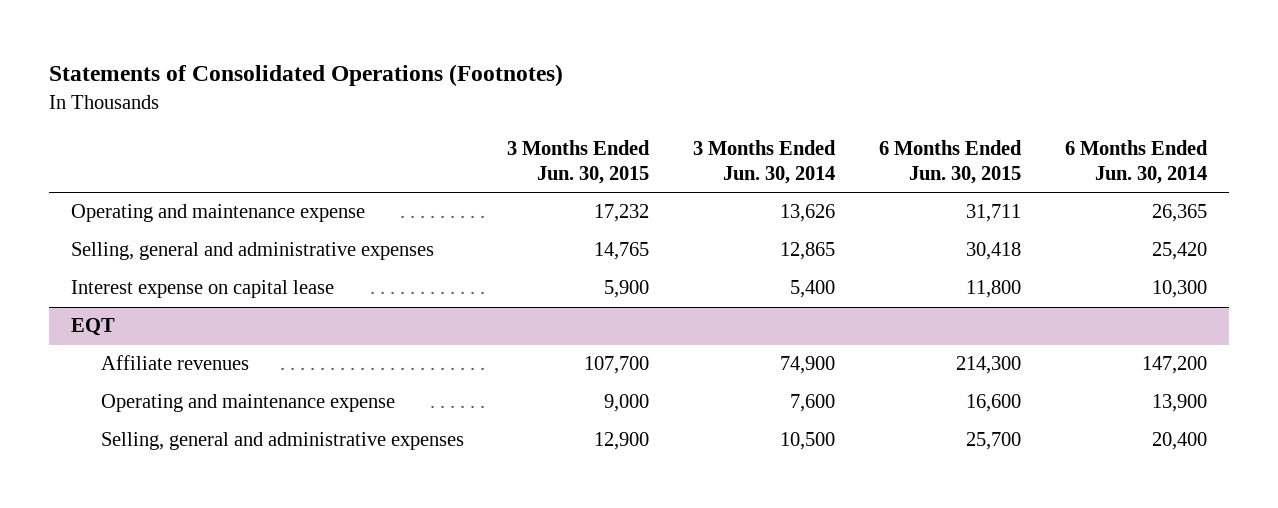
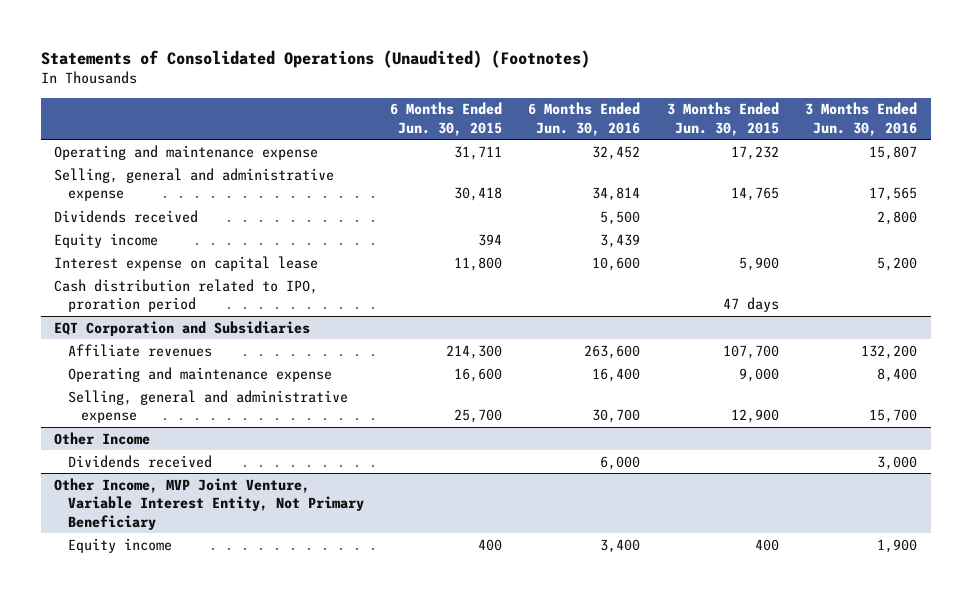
- Statements of Consolidated Operations (Footnotes)
+ Statements of Consolidated Operations (Unaudited) (Footnotes)
- | 3 Months Ended Jun. 30, 2015 | 3 Months Ended Jun. 30, 2014 | 6 Months Ended Jun. 30, 2015 | 6 Months Ended Jun. 30, 2014
+ | 6 Months Ended Jun. 30, 2015 | 6 Months Ended Jun. 30, 2016 | 3 Months Ended Jun. 30, 2015 | 3 Months Ended Jun. 30, 2016
- Selling, general and administrative expenses | 14,765 | 12,865 | 30,418 | 25,420
+ Selling, general and administrative expense | 30,418 | 34,814 | 14,765 | 17,565
+ Dividends received | | 5,500 | | 2,800
+ Equity income | 394 | 3,439 | |
- EQT
+ Cash distribution related to IPO, proration period | | | 47 days |
+ EQT Corporation and Subsidiaries
- Selling, general and administrative expenses | 12,900 | 10,500 | 25,700 | 20,400
+ Selling, general and administrative expense | 25,700 | 30,700 | 12,900 | 15,700
+ Other Income
+ Dividends received | | 6,000 | | 3,000
+ Other Income, MVP Joint Venture, Variable Interest Entity, Not Primary Beneficiary
+ Equity income | 400 | 3,400 | 400 | 1,900

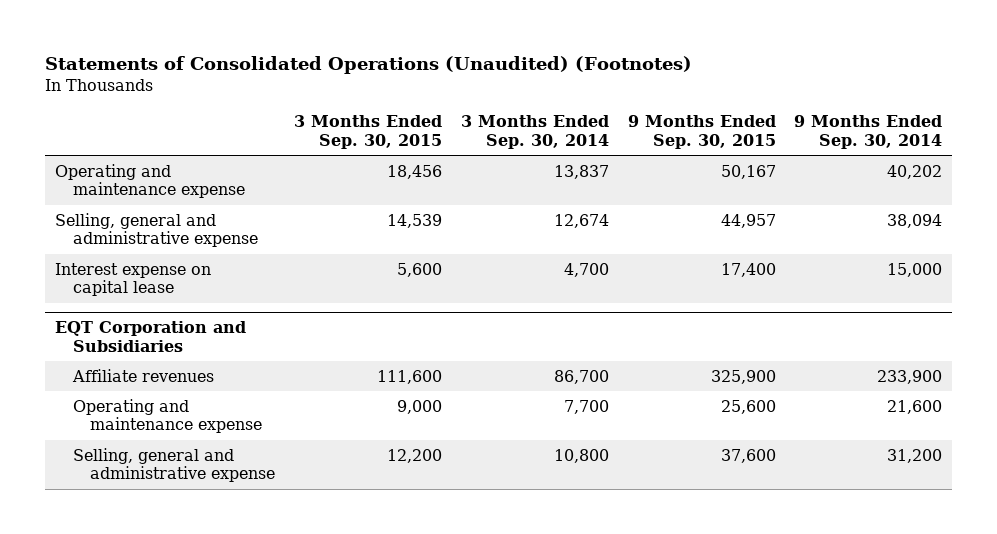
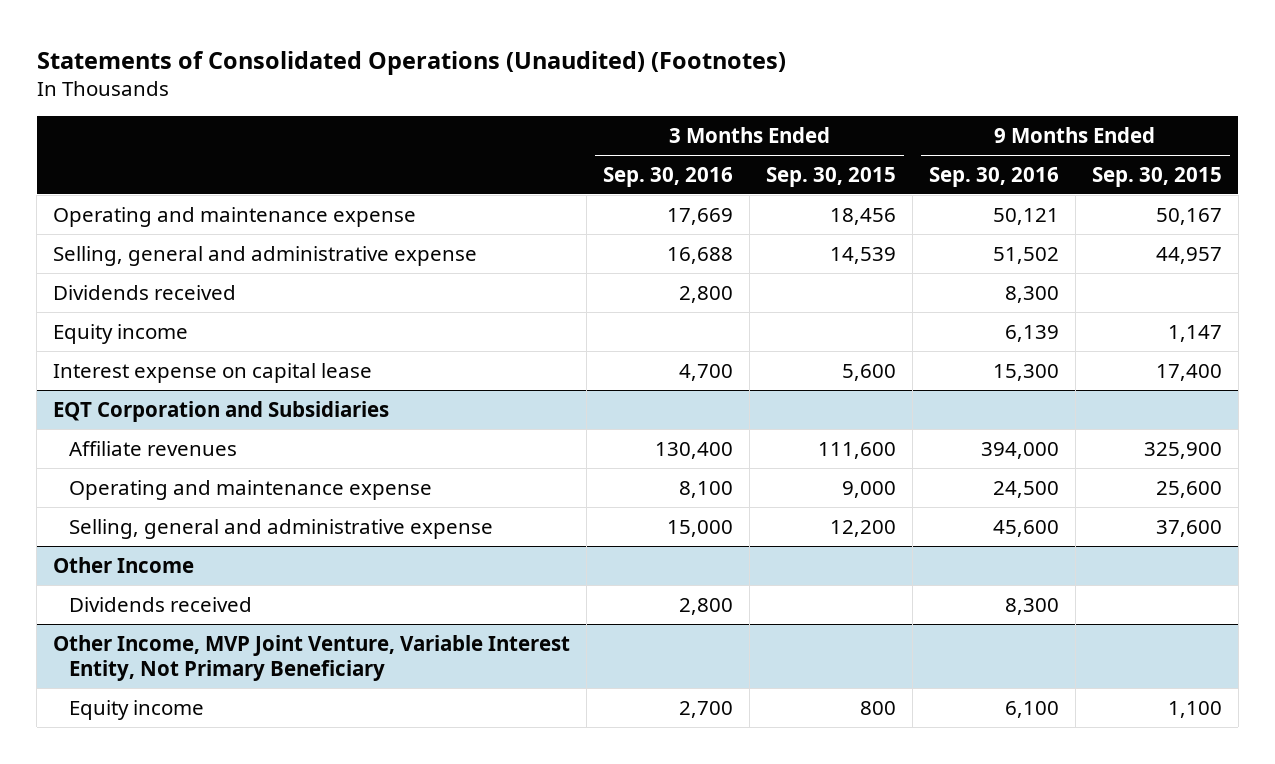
- | 3 Months Ended Sep. 30, 2015 | 3 Months Ended Sep. 30, 2014 | 9 Months Ended Sep. 30, 2015 | 9 Months Ended Sep. 30, 2014
+ | 3 Months Ended Sep. 30, 2016 | 3 Months Ended Sep. 30, 2015 | 9 Months Ended Sep. 30, 2016 | 9 Months Ended Sep. 30, 2015
+ Dividends received | 2,800 | | 8,300 |
+ Equity income | | | 6,139 | 1,147
+ Other Income
+ Dividends received | 2,800 | | 8,300 |
+ Other Income, MVP Joint Venture, Variable Interest Entity, Not Primary Beneficiary
+ Equity income | 2,700 | 800 | 6,100 | 1,100

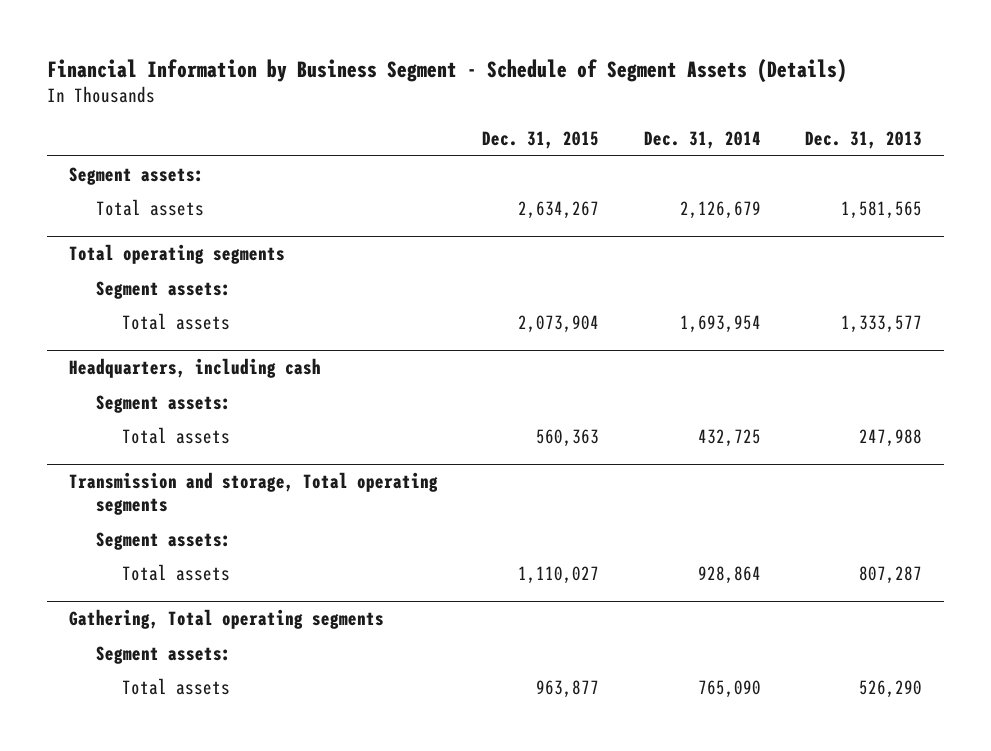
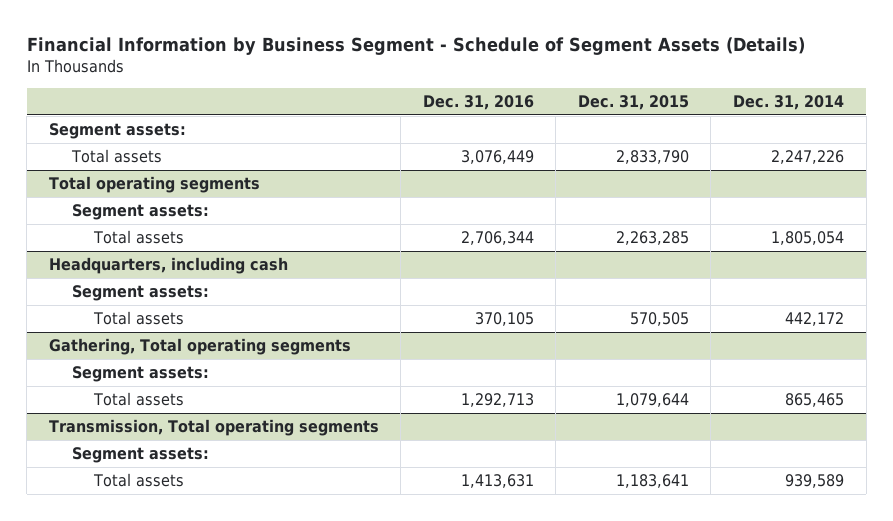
- | Dec. 31, 2015 | Dec. 31, 2014 | Dec. 31, 2013
+ | Dec. 31, 2016 | Dec. 31, 2015 | Dec. 31, 2014
- Total assets | 2,634,267 | 2,126,679 | 1,581,565
+ Total assets | 3,076,449 | 2,833,790 | 2,247,226
@ Total operating segments
- Total assets | 2,073,904 | 1,693,954 | 1,333,577
+ Total assets | 2,706,344 | 2,263,285 | 1,805,054
@ Headquarters, including cash
- Total assets | 560,363 | 432,725 | 247,988
- Transmission and storage, Total operating segments
- Segment assets:
- Total assets | 1,110,027 | 928,864 | 807,287
@ Headquarters, including cash
+ Total assets | 370,105 | 570,505 | 442,172
@ Gathering, Total operating segments
- Total assets | 963,877 | 765,090 | 526,290
+ Total assets | 1,292,713 | 1,079,644 | 865,465
+ Transmission, Total operating segments
+ Segment assets:
+ Total assets | 1,413,631 | 1,183,641 | 939,589

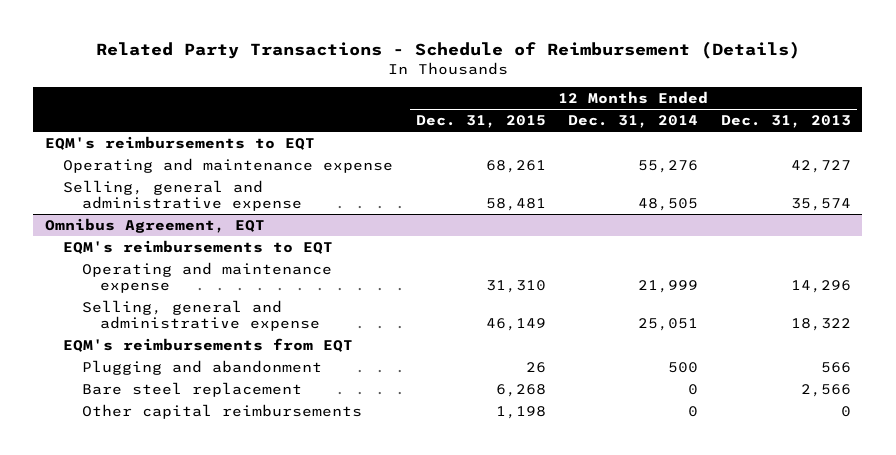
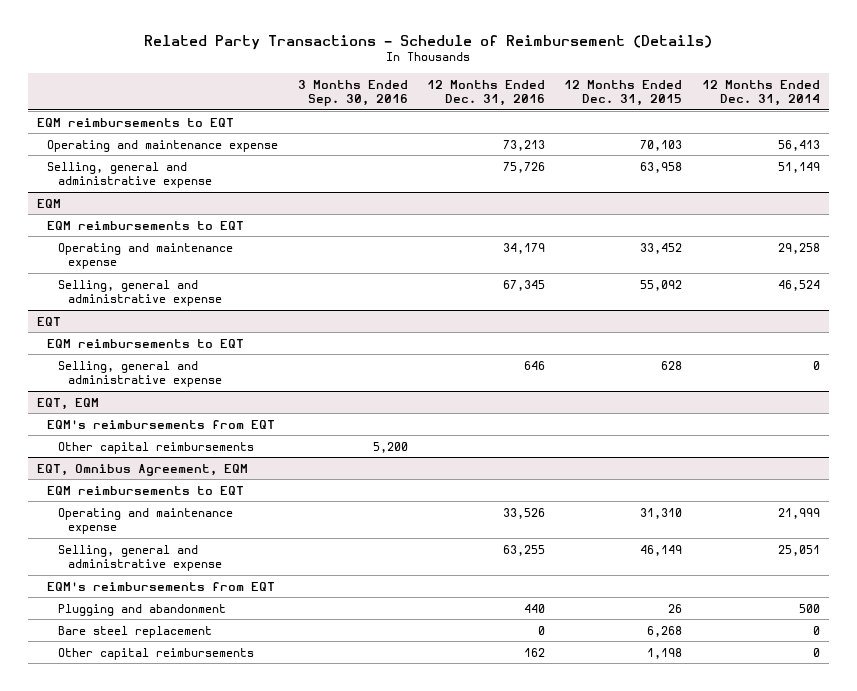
- | 12 Months Ended Dec. 31, 2015 | 12 Months Ended Dec. 31, 2014 | 12 Months Ended Dec. 31, 2013
+ | 3 Months Ended Sep. 30, 2016 | 12 Months Ended Dec. 31, 2016 | 12 Months Ended Dec. 31, 2015 | 12 Months Ended Dec. 31, 2014
- EQM's reimbursements to EQT
- Operating and maintenance expense | 68,261 | 55,276 | 42,727
- Selling, general and administrative expense | 58,481 | 48,505 | 35,574
- Omnibus Agreement, EQT
- EQM's reimbursements to EQT
+ EQM reimbursements to EQT
+ Operating and maintenance expense | | 73,213 | 70,103 | 56,413
+ Selling, general and administrative expense | | 75,726 | 63,958 | 51,149
+ EQM
+ EQM reimbursements to EQT
+ Operating and maintenance expense | | 34,179 | 33,452 | 29,258
+ Selling, general and administrative expense | | 67,345 | 55,092 | 46,524
+ EQT
+ EQM reimbursements to EQT
+ Selling, general and administrative expense | | 646 | 628 | 0
+ EQT, EQM
+ EQM's reimbursements from EQT
+ Other capital reimbursements | 5,200 | | |
+ EQT, Omnibus Agreement, EQM
+ EQM reimbursements to EQT

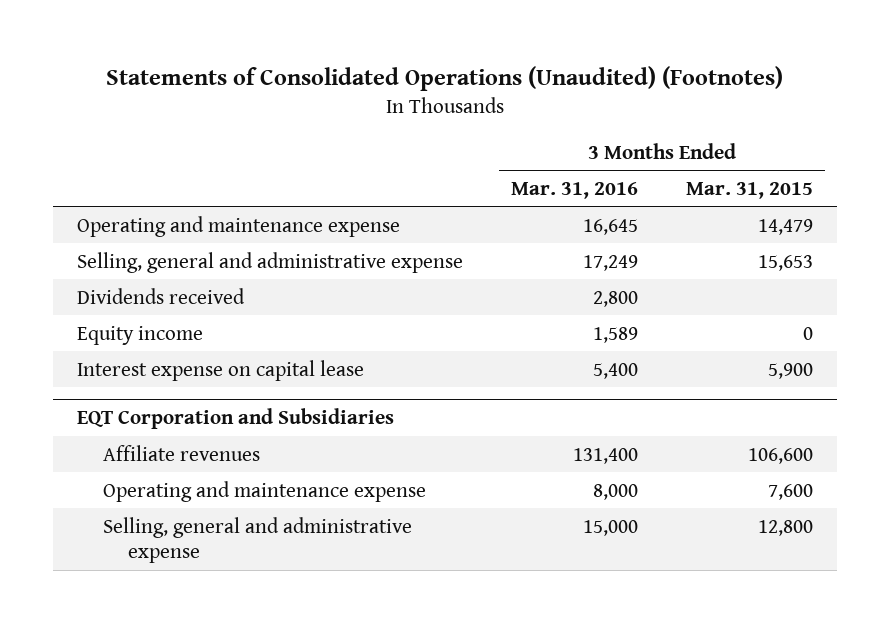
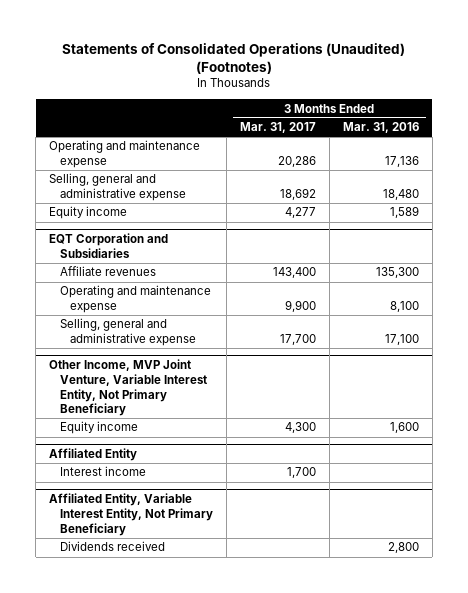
- | 3 Months Ended Mar. 31, 2016 | 3 Months Ended Mar. 31, 2015
+ | 3 Months Ended Mar. 31, 2017 | 3 Months Ended Mar. 31, 2016
- Operating and maintenance expense | 16,645 | 14,479
- Selling, general and administrative expense | 17,249 | 15,653
- Dividends received | 2,800 |
+ Operating and maintenance expense | 20,286 | 17,136
+ Selling, general and administrative expense | 18,692 | 18,480
- Interest expense on capital lease | 5,400 | 5,900
@ EQT Corporation and Subsidiaries
- Affiliate revenues | 131,400 | 106,600
- Operating and maintenance expense | 8,000 | 7,600
- Selling, general and administrative expense | 15,000 | 12,800
+ Affiliate revenues | 143,400 | 135,300
+ Operating and maintenance expense | 9,900 | 8,100
+ Selling, general and administrative expense | 17,700 | 17,100
+ Other Income, MVP Joint Venture, Variable Interest Entity, Not Primary Beneficiary
+ Equity income | 4,300 | 1,600
+ Affiliated Entity
+ Interest income | 1,700 |
+ Affiliated Entity, Variable Interest Entity, Not Primary Beneficiary
+ Dividends received | | 2,800

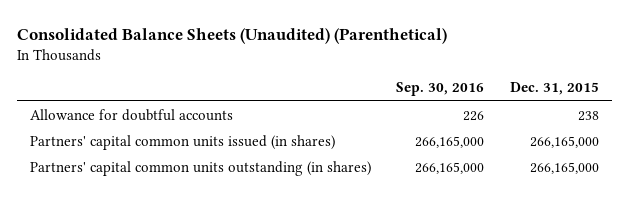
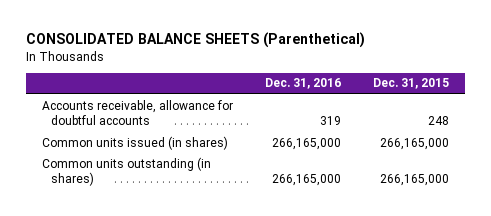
- Consolidated Balance Sheets (Unaudited) (Parenthetical)
+ CONSOLIDATED BALANCE SHEETS (Parenthetical)
- | Sep. 30, 2016 | Dec. 31, 2015
+ | Dec. 31, 2016 | Dec. 31, 2015
- Allowance for doubtful accounts | 226 | 238
- Partners' capital common units issued (in shares) | 266,165,000 | 266,165,000
- Partners' capital common units outstanding (in shares) | 266,165,000 | 266,165,000
+ Accounts receivable, allowance for doubtful accounts | 319 | 248
+ Common units issued (in shares) | 266,165,000 | 266,165,000
+ Common units outstanding (in shares) | 266,165,000 | 266,165,000

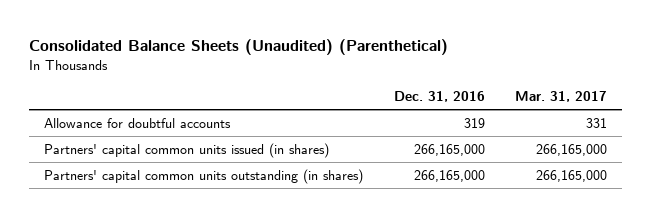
- CONSOLIDATED BALANCE SHEETS (Parenthetical)
+ Consolidated Balance Sheets (Unaudited) (Parenthetical)
- | Dec. 31, 2016 | Dec. 31, 2015
+ | Dec. 31, 2016 | Mar. 31, 2017
- Accounts receivable, allowance for doubtful accounts | 319 | 248
- Common units issued (in shares) | 266,165,000 | 266,165,000
- Common units outstanding (in shares) | 266,165,000 | 266,165,000
+ Allowance for doubtful accounts | 319 | 331
+ Partners' capital common units issued (in shares) | 266,165,000 | 266,165,000
+ Partners' capital common units outstanding (in shares) | 266,165,000 | 266,165,000

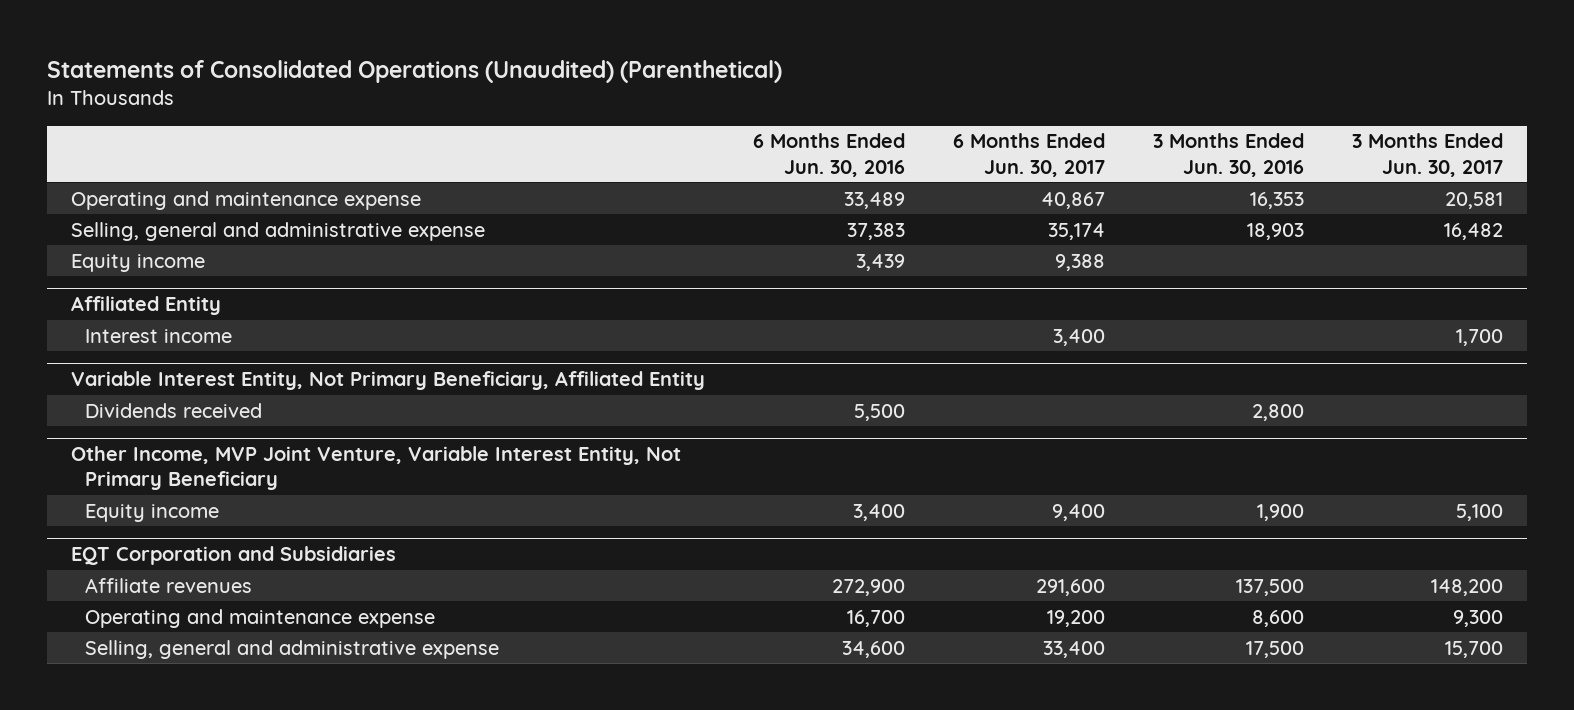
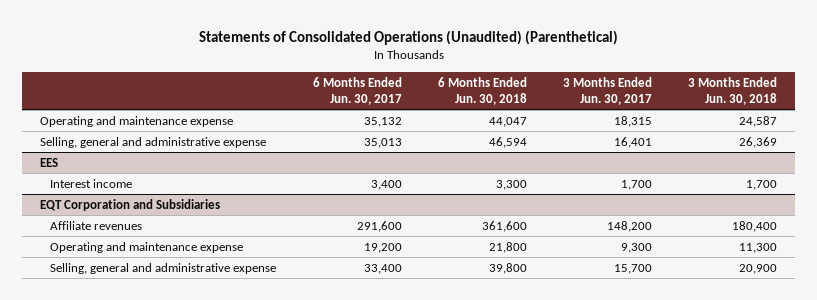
- | 6 Months Ended Jun. 30, 2016 | 6 Months Ended Jun. 30, 2017 | 3 Months Ended Jun. 30, 2016 | 3 Months Ended Jun. 30, 2017
+ | 6 Months Ended Jun. 30, 2017 | 6 Months Ended Jun. 30, 2018 | 3 Months Ended Jun. 30, 2017 | 3 Months Ended Jun. 30, 2018
- Operating and maintenance expense | 33,489 | 40,867 | 16,353 | 20,581
- Selling, general and administrative expense | 37,383 | 35,174 | 18,903 | 16,482
- Equity income | 3,439 | 9,388 | |
- Affiliated Entity
+ Operating and maintenance expense | 35,132 | 44,047 | 18,315 | 24,587
+ Selling, general and administrative expense | 35,013 | 46,594 | 16,401 | 26,369
+ EES
- Variable Interest Entity, Not Primary Beneficiary, Affiliated Entity
- Dividends received | 5,500 | | 2,800 |
- Other Income, MVP Joint Venture, Variable Interest Entity, Not Primary Beneficiary
- Equity income | 3,400 | 9,400 | 1,900 | 5,100

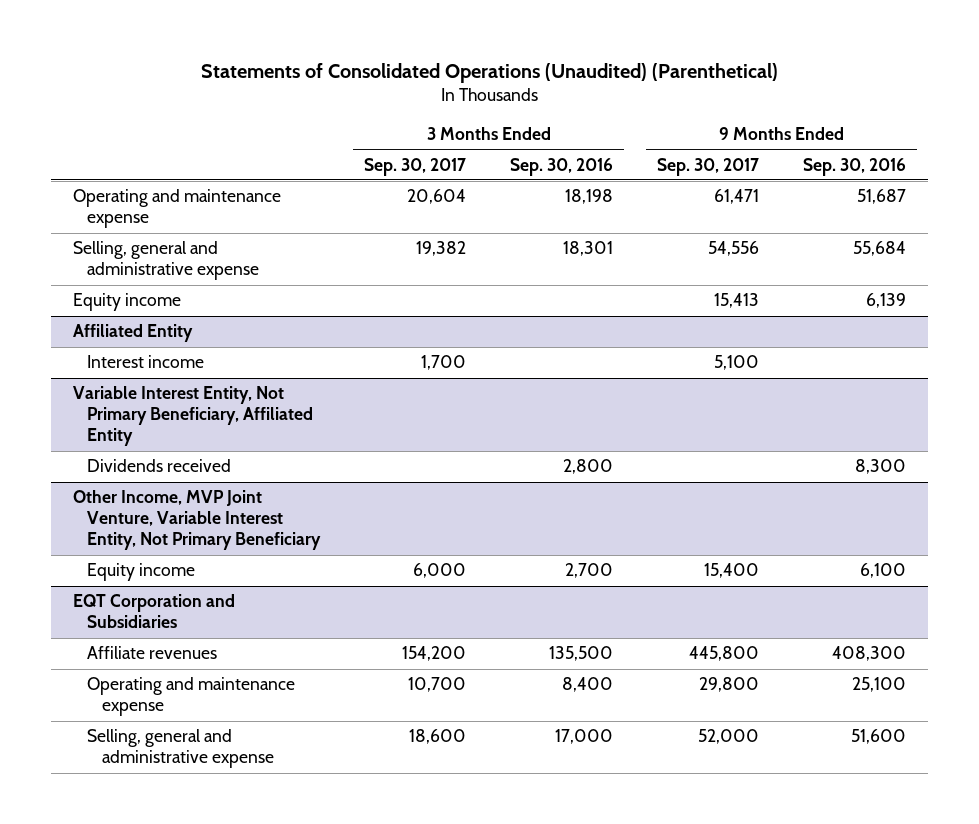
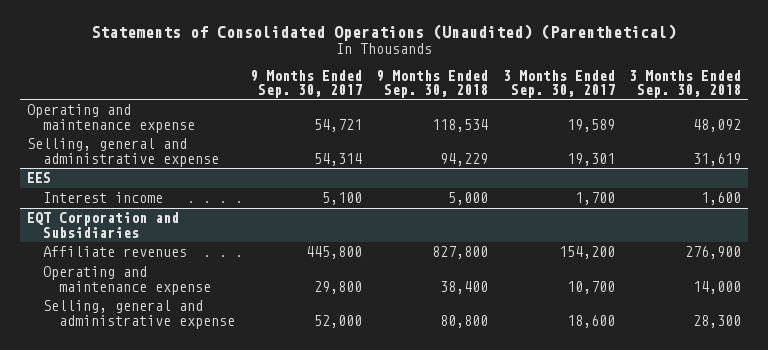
- | 3 Months Ended Sep. 30, 2017 | 3 Months Ended Sep. 30, 2016 | 9 Months Ended Sep. 30, 2017 | 9 Months Ended Sep. 30, 2016
+ | 9 Months Ended Sep. 30, 2017 | 9 Months Ended Sep. 30, 2018 | 3 Months Ended Sep. 30, 2017 | 3 Months Ended Sep. 30, 2018
- Operating and maintenance expense | 20,604 | 18,198 | 61,471 | 51,687
- Selling, general and administrative expense | 19,382 | 18,301 | 54,556 | 55,684
- Equity income | | | 15,413 | 6,139
- Affiliated Entity
+ Operating and maintenance expense | 54,721 | 118,534 | 19,589 | 48,092
+ Selling, general and administrative expense | 54,314 | 94,229 | 19,301 | 31,619
+ EES
- Variable Interest Entity, Not Primary Beneficiary, Affiliated Entity
- Dividends received | | 2,800 | | 8,300
- Other Income, MVP Joint Venture, Variable Interest Entity, Not Primary Beneficiary
- Equity income | 6,000 | 2,700 | 15,400 | 6,100

